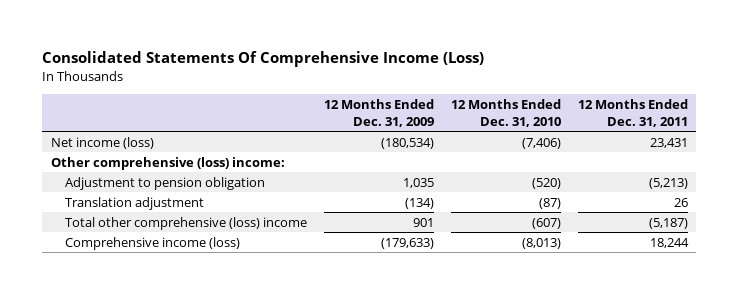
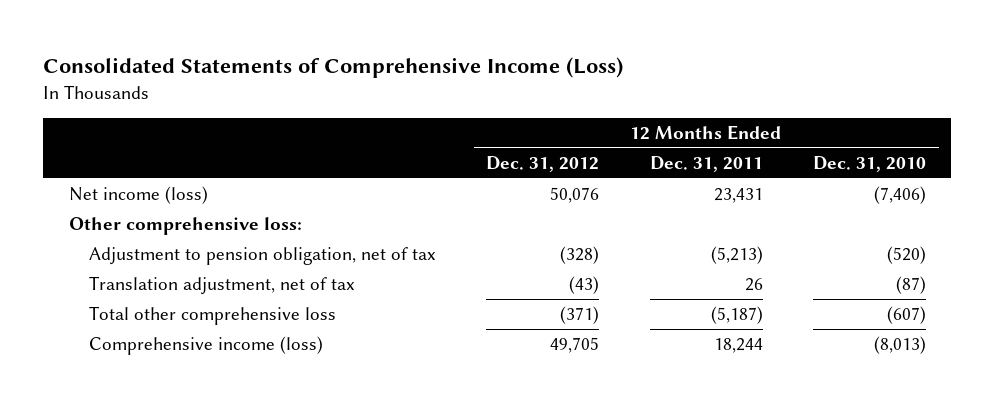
- Consolidated Statements Of Comprehensive Income (Loss)
+ Consolidated Statements of Comprehensive Income (Loss)
- | 12 Months Ended Dec. 31, 2009 | 12 Months Ended Dec. 31, 2010 | 12 Months Ended Dec. 31, 2011
+ | 12 Months Ended Dec. 31, 2012 | 12 Months Ended Dec. 31, 2011 | 12 Months Ended Dec. 31, 2010
- Other comprehensive (loss) income:
- Adjustment to pension obligation | 1,035 | (520) | (5,213)
- Translation adjustment | (134) | (87) | 26
- Total other comprehensive (loss) income | 901 | (607) | (5,187)
+ Other comprehensive loss:
+ Adjustment to pension obligation, net of tax | (328) | (5,213) | (520)
+ Translation adjustment, net of tax | (43) | 26 | (87)
+ Total other comprehensive loss | (371) | (5,187) | (607)

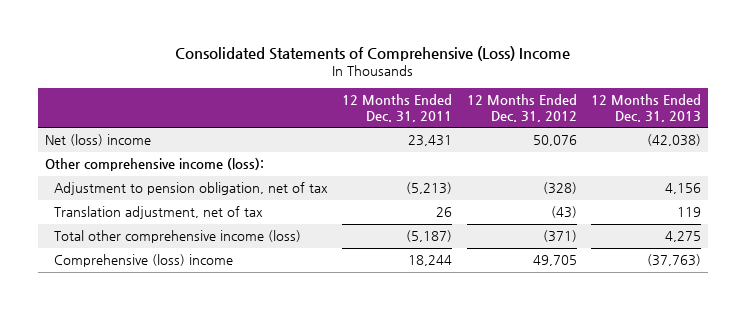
- Consolidated Statements of Comprehensive Income (Loss)
+ Consolidated Statements of Comprehensive (Loss) Income
- | 12 Months Ended Dec. 31, 2012 | 12 Months Ended Dec. 31, 2011 | 12 Months Ended Dec. 31, 2010
+ | 12 Months Ended Dec. 31, 2011 | 12 Months Ended Dec. 31, 2012 | 12 Months Ended Dec. 31, 2013
- Net income (loss) | 50,076 | 23,431 | (7,406)
- Other comprehensive loss:
+ Net (loss) income | 23,431 | 50,076 | (42,038)
+ Other comprehensive income (loss):
- Total other comprehensive loss | (371) | (5,187) | (607)
- Comprehensive income (loss) | 49,705 | 18,244 | (8,013)
+ Total other comprehensive income (loss) | (5,187) | (371) | 4,275
+ Comprehensive (loss) income | 18,244 | 49,705 | (37,763)

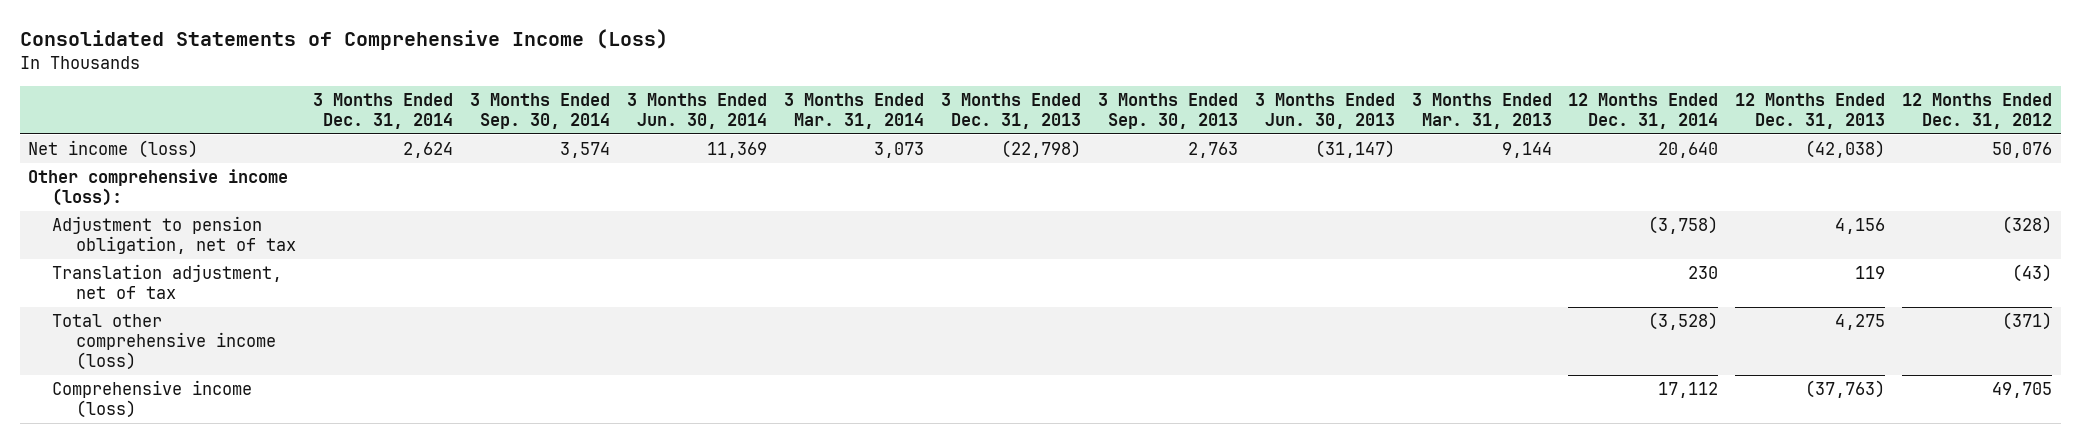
- Consolidated Statements of Comprehensive (Loss) Income
+ Consolidated Statements of Comprehensive Income (Loss)
- | 12 Months Ended Dec. 31, 2011 | 12 Months Ended Dec. 31, 2012 | 12 Months Ended Dec. 31, 2013
+ | 3 Months Ended Dec. 31, 2014 | 3 Months Ended Sep. 30, 2014 | 3 Months Ended Jun. 30, 2014 | 3 Months Ended Mar. 31, 2014 | 3 Months Ended Dec. 31, 2013 | 3 Months Ended Sep. 30, 2013 | 3 Months Ended Jun. 30, 2013 | 3 Months Ended Mar. 31, 2013 | 12 Months Ended Dec. 31, 2014 | 12 Months Ended Dec. 31, 2013 | 12 Months Ended Dec. 31, 2012
- Net (loss) income | 23,431 | 50,076 | (42,038)
+ Net income (loss) | 2,624 | 3,574 | 11,369 | 3,073 | (22,798) | 2,763 | (31,147) | 9,144 | 20,640 | (42,038) | 50,076
- Comprehensive (loss) income | 18,244 | 49,705 | (37,763)
+ Comprehensive income (loss) | | | | | | | | | 17,112 | (37,763) | 49,705

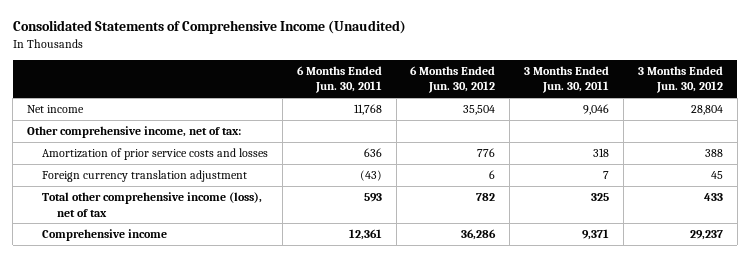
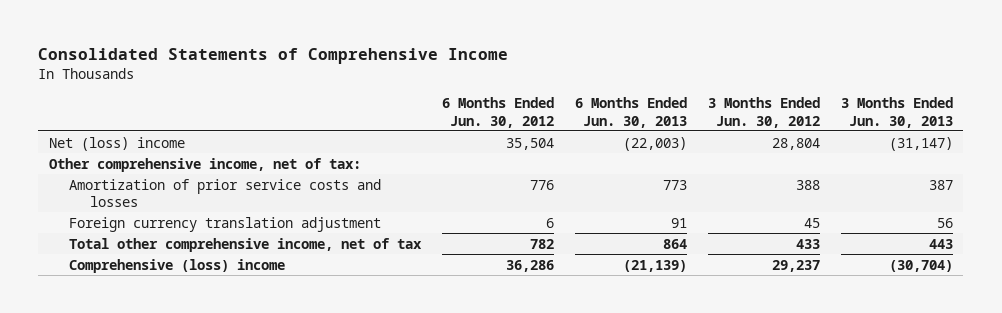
- Consolidated Statements of Comprehensive Income (Unaudited)
+ Consolidated Statements of Comprehensive Income
- | 6 Months Ended Jun. 30, 2011 | 6 Months Ended Jun. 30, 2012 | 3 Months Ended Jun. 30, 2011 | 3 Months Ended Jun. 30, 2012
+ | 6 Months Ended Jun. 30, 2012 | 6 Months Ended Jun. 30, 2013 | 3 Months Ended Jun. 30, 2012 | 3 Months Ended Jun. 30, 2013
- Net income | 11,768 | 35,504 | 9,046 | 28,804
+ Net (loss) income | 35,504 | (22,003) | 28,804 | (31,147)
- Total other comprehensive income (loss), net of tax | 593 | 782 | 325 | 433
- Comprehensive income | 12,361 | 36,286 | 9,371 | 29,237
+ Total other comprehensive income, net of tax | 782 | 864 | 433 | 443
+ Comprehensive (loss) income | 36,286 | (21,139) | 29,237 | (30,704)

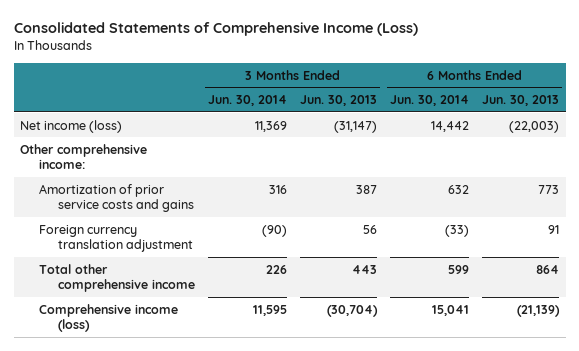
- Consolidated Statements of Comprehensive Income
+ Consolidated Statements of Comprehensive Income (Loss)
- | 6 Months Ended Jun. 30, 2012 | 6 Months Ended Jun. 30, 2013 | 3 Months Ended Jun. 30, 2012 | 3 Months Ended Jun. 30, 2013
+ | 3 Months Ended Jun. 30, 2014 | 3 Months Ended Jun. 30, 2013 | 6 Months Ended Jun. 30, 2014 | 6 Months Ended Jun. 30, 2013
- Net (loss) income | 35,504 | (22,003) | 28,804 | (31,147)
- Other comprehensive income, net of tax:
- Amortization of prior service costs and losses | 776 | 773 | 388 | 387
+ Net income (loss) | 11,369 | (31,147) | 14,442 | (22,003)
+ Other comprehensive income:
+ Amortization of prior service costs and gains | 316 | 387 | 632 | 773
- Total other comprehensive income, net of tax | 782 | 864 | 433 | 443
- Comprehensive (loss) income | 36,286 | (21,139) | 29,237 | (30,704)
+ Total other comprehensive income | 226 | 443 | 599 | 864
+ Comprehensive income (loss) | 11,595 | (30,704) | 15,041 | (21,139)

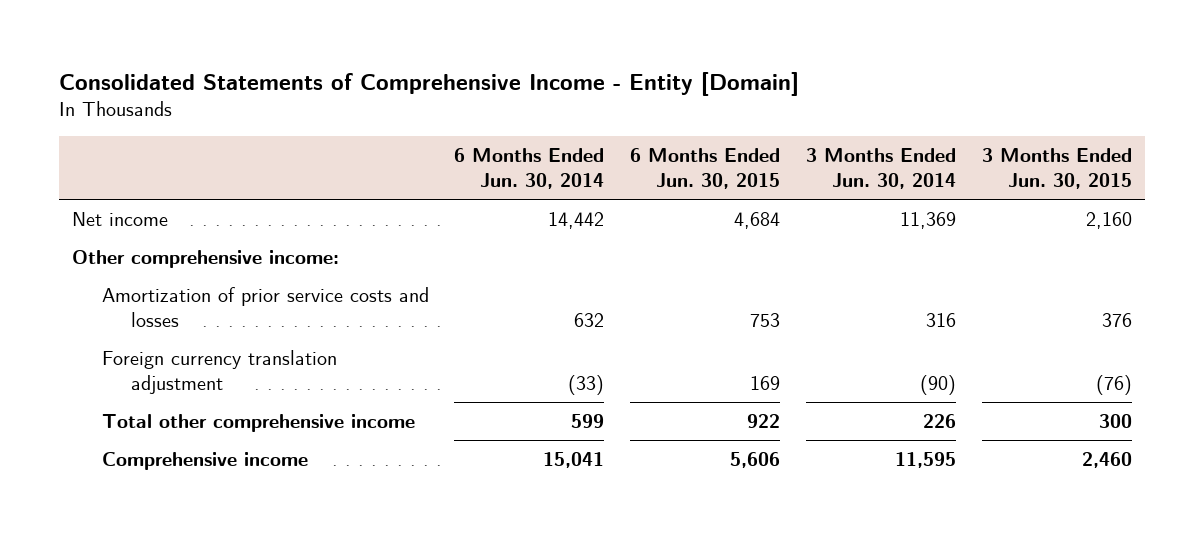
- Consolidated Statements of Comprehensive Income (Loss)
+ Consolidated Statements of Comprehensive Income - Entity [Domain]
- | 3 Months Ended Jun. 30, 2014 | 3 Months Ended Jun. 30, 2013 | 6 Months Ended Jun. 30, 2014 | 6 Months Ended Jun. 30, 2013
+ | 6 Months Ended Jun. 30, 2014 | 6 Months Ended Jun. 30, 2015 | 3 Months Ended Jun. 30, 2014 | 3 Months Ended Jun. 30, 2015
- Net income (loss) | 11,369 | (31,147) | 14,442 | (22,003)
+ Net income | 14,442 | 4,684 | 11,369 | 2,160
- Amortization of prior service costs and gains | 316 | 387 | 632 | 773
+ Amortization of prior service costs and losses | 632 | 753 | 316 | 376
- Comprehensive income (loss) | 11,595 | (30,704) | 15,041 | (21,139)
+ Comprehensive income | 15,041 | 5,606 | 11,595 | 2,460

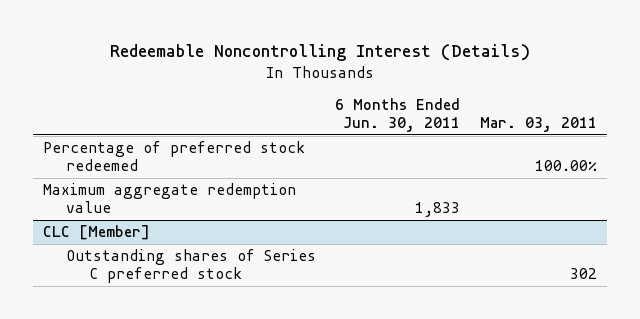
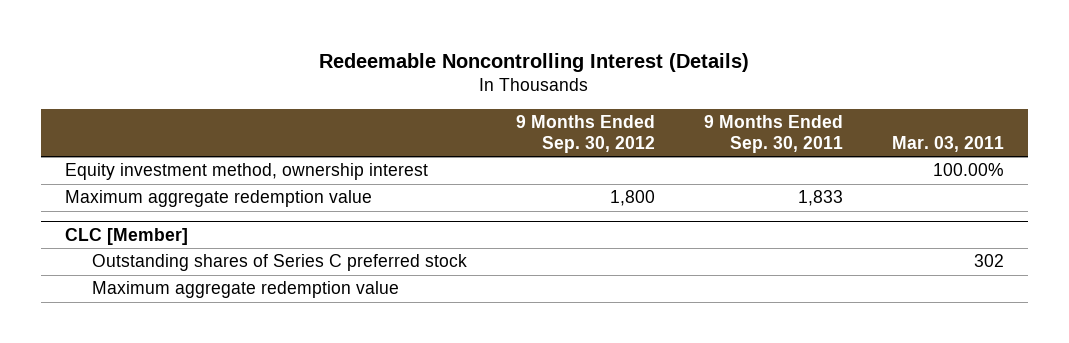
- | 6 Months Ended Jun. 30, 2011 | Mar. 03, 2011
+ | 9 Months Ended Sep. 30, 2012 | 9 Months Ended Sep. 30, 2011 | Mar. 03, 2011
- Percentage of preferred stock redeemed | | 100.00%
+ Equity investment method, ownership interest | | | 100.00%
@ CLC [Member]
+ Maximum aggregate redemption value

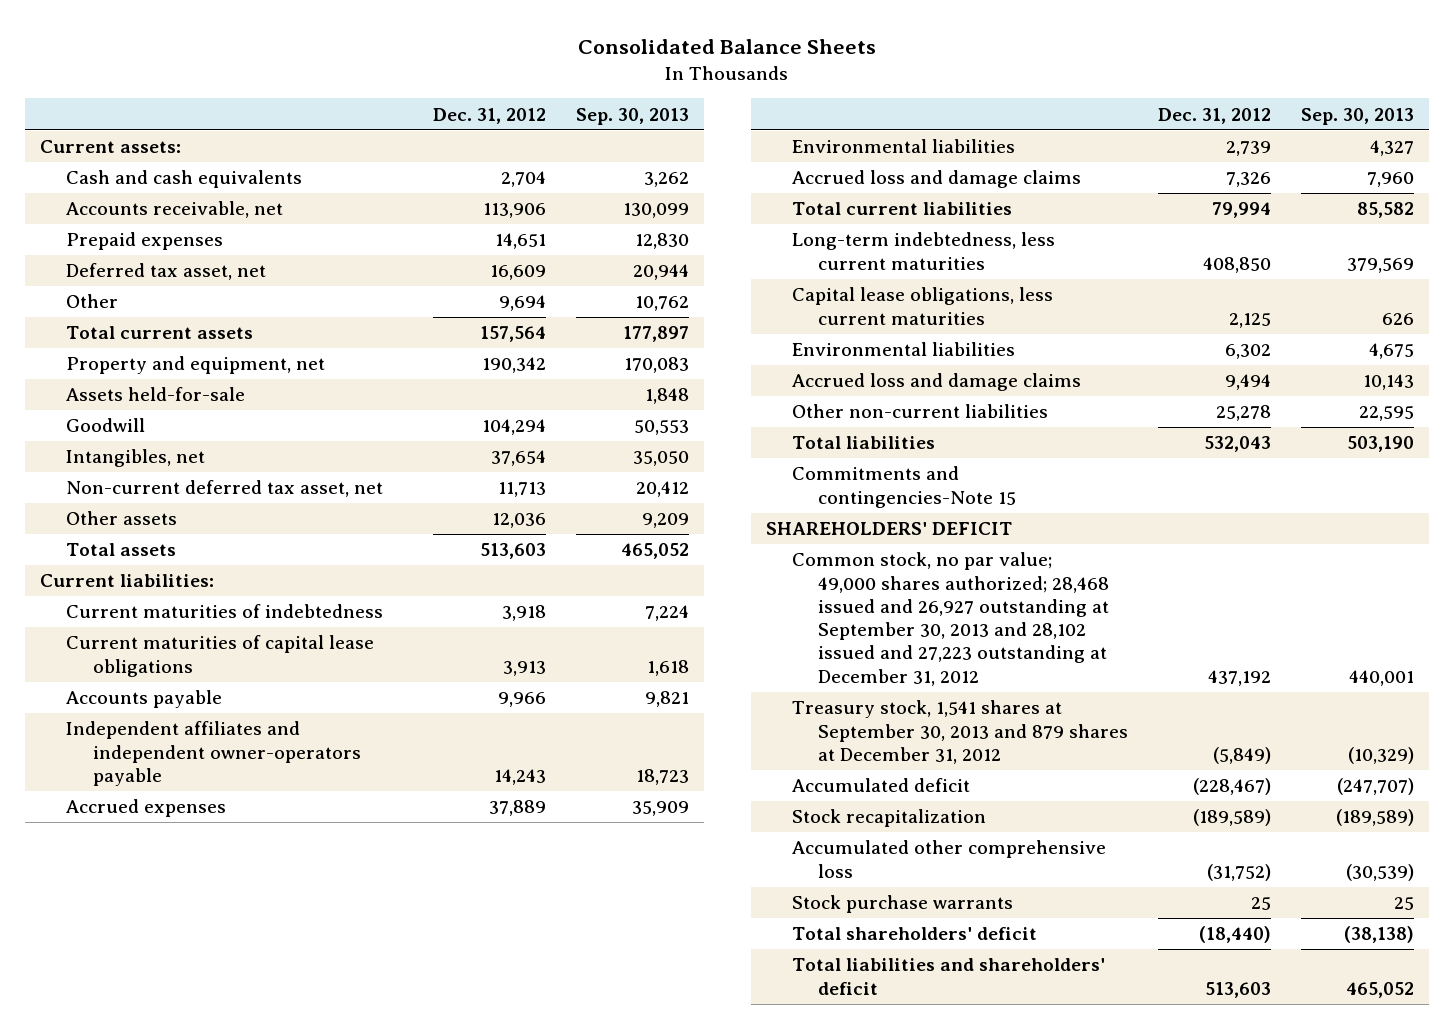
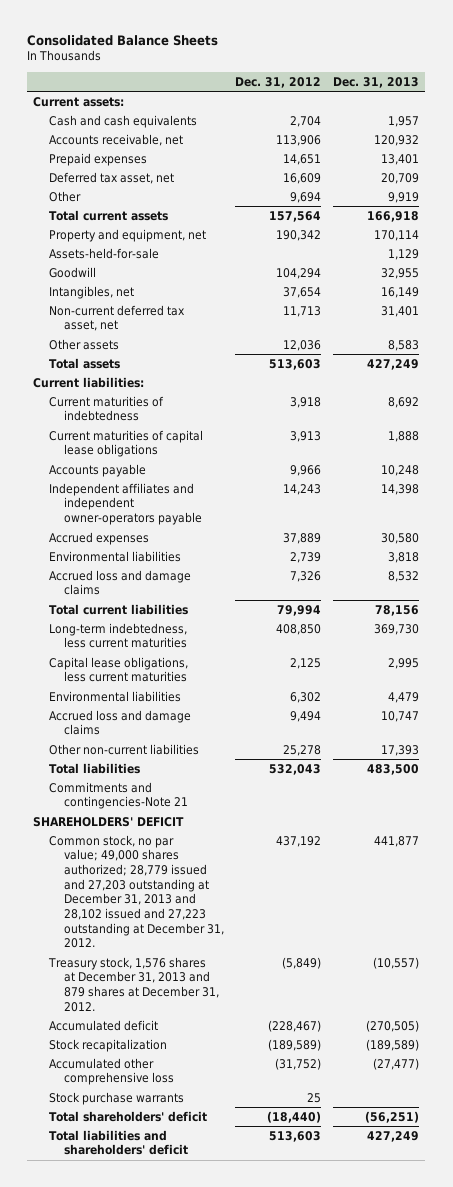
- | Dec. 31, 2012 | Sep. 30, 2013
+ | Dec. 31, 2012 | Dec. 31, 2013
- Assets held-for-sale | | 1,848
+ Assets-held-for-sale | | 1,129
- Commitments and contingencies-Note 15
+ Commitments and contingencies-Note 21
- Common stock, no par value; 49,000 shares authorized; 28,468 issued and 26,927 outstanding at September 30, 2013 and 28,102 issued and 27,223 outstanding at December 31, 2012 | 437,192 | 440,001
- Treasury stock, 1,541 shares at September 30, 2013 and 879 shares at December 31, 2012 | (5,849) | (10,329)
+ Common stock, no par value; 49,000 shares authorized; 28,779 issued and 27,203 outstanding at December 31, 2013 and 28,102 issued and 27,223 outstanding at December 31, 2012. | 437,192 | 441,877
+ Treasury stock, 1,576 shares at December 31, 2013 and 879 shares at December 31, 2012. | (5,849) | (10,557)

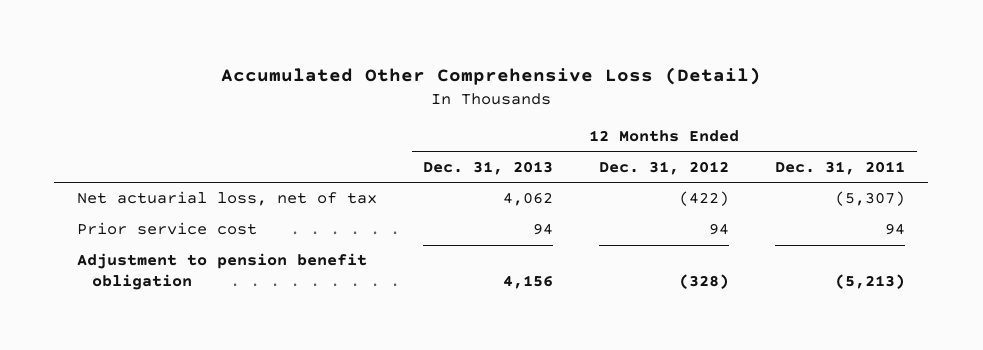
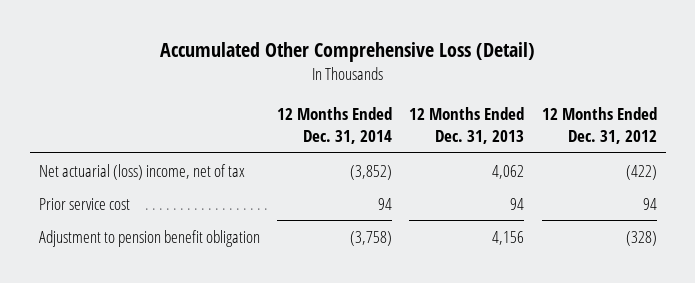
- | 12 Months Ended Dec. 31, 2013 | 12 Months Ended Dec. 31, 2012 | 12 Months Ended Dec. 31, 2011
+ | 12 Months Ended Dec. 31, 2014 | 12 Months Ended Dec. 31, 2013 | 12 Months Ended Dec. 31, 2012
- Net actuarial loss, net of tax | 4,062 | (422) | (5,307)
+ Net actuarial (loss) income, net of tax | (3,852) | 4,062 | (422)

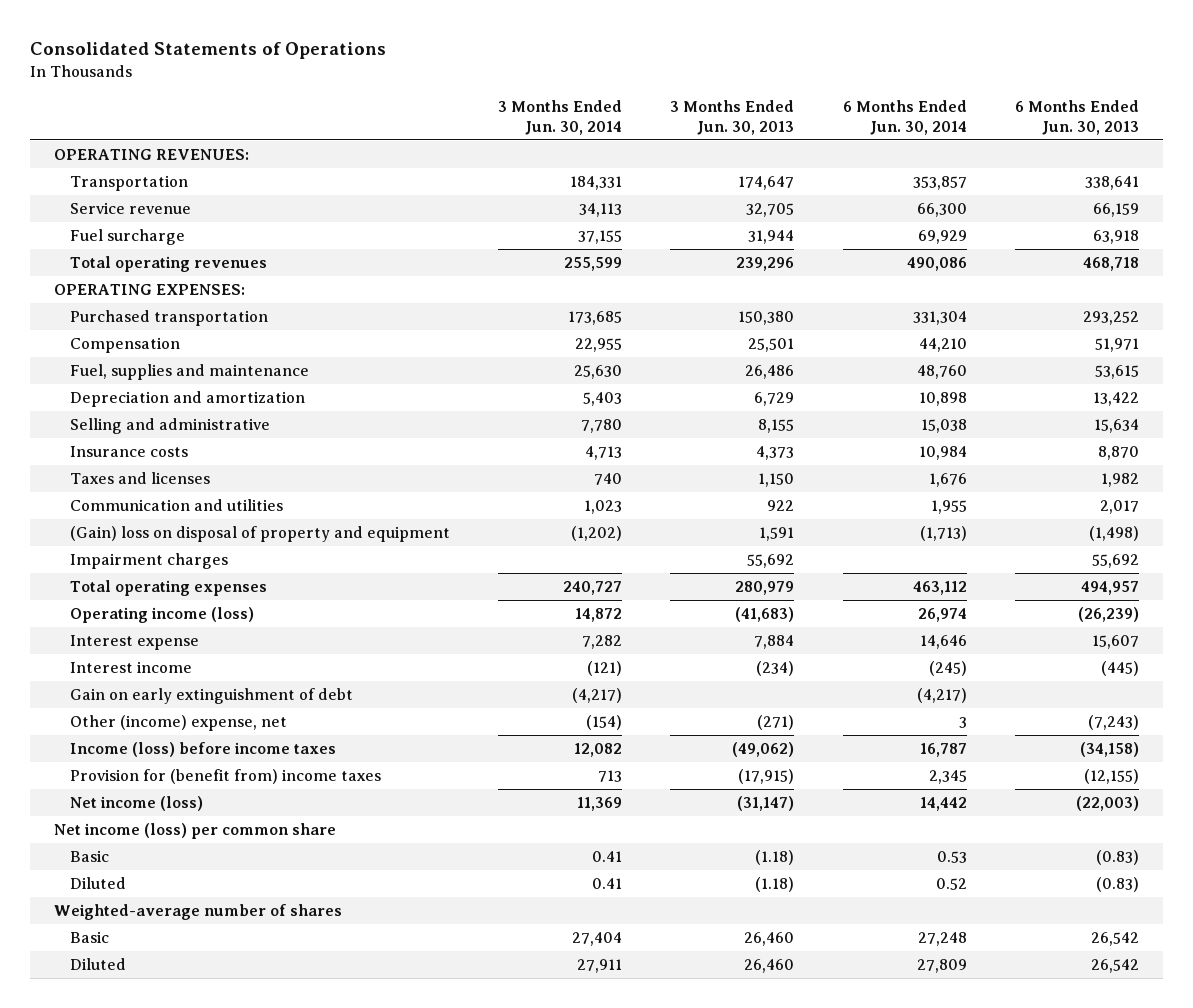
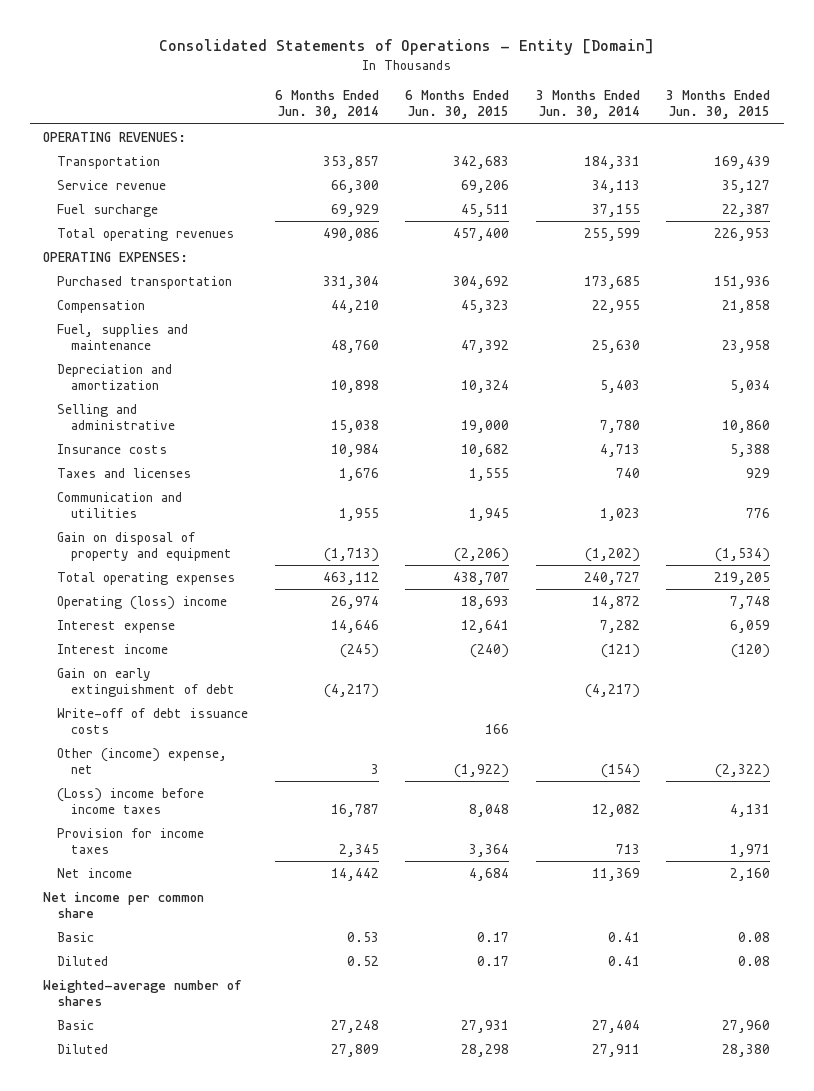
- Consolidated Statements of Operations
+ Consolidated Statements of Operations - Entity [Domain]
- | 3 Months Ended Jun. 30, 2014 | 3 Months Ended Jun. 30, 2013 | 6 Months Ended Jun. 30, 2014 | 6 Months Ended Jun. 30, 2013
+ | 6 Months Ended Jun. 30, 2014 | 6 Months Ended Jun. 30, 2015 | 3 Months Ended Jun. 30, 2014 | 3 Months Ended Jun. 30, 2015
- (Gain) loss on disposal of property and equipment | (1,202) | 1,591 | (1,713) | (1,498)
- Impairment charges | | 55,692 | | 55,692
+ Gain on disposal of property and equipment | (1,713) | (2,206) | (1,202) | (1,534)
- Operating income (loss) | 14,872 | (41,683) | 26,974 | (26,239)
+ Operating (loss) income | 26,974 | 18,693 | 14,872 | 7,748
+ Write-off of debt issuance costs | | 166 | |
- Income (loss) before income taxes | 12,082 | (49,062) | 16,787 | (34,158)
- Provision for (benefit from) income taxes | 713 | (17,915) | 2,345 | (12,155)
- Net income (loss) | 11,369 | (31,147) | 14,442 | (22,003)
- Net income (loss) per common share
+ (Loss) income before income taxes | 16,787 | 8,048 | 12,082 | 4,131
+ Provision for income taxes | 2,345 | 3,364 | 713 | 1,971
+ Net income | 14,442 | 4,684 | 11,369 | 2,160
+ Net income per common share

